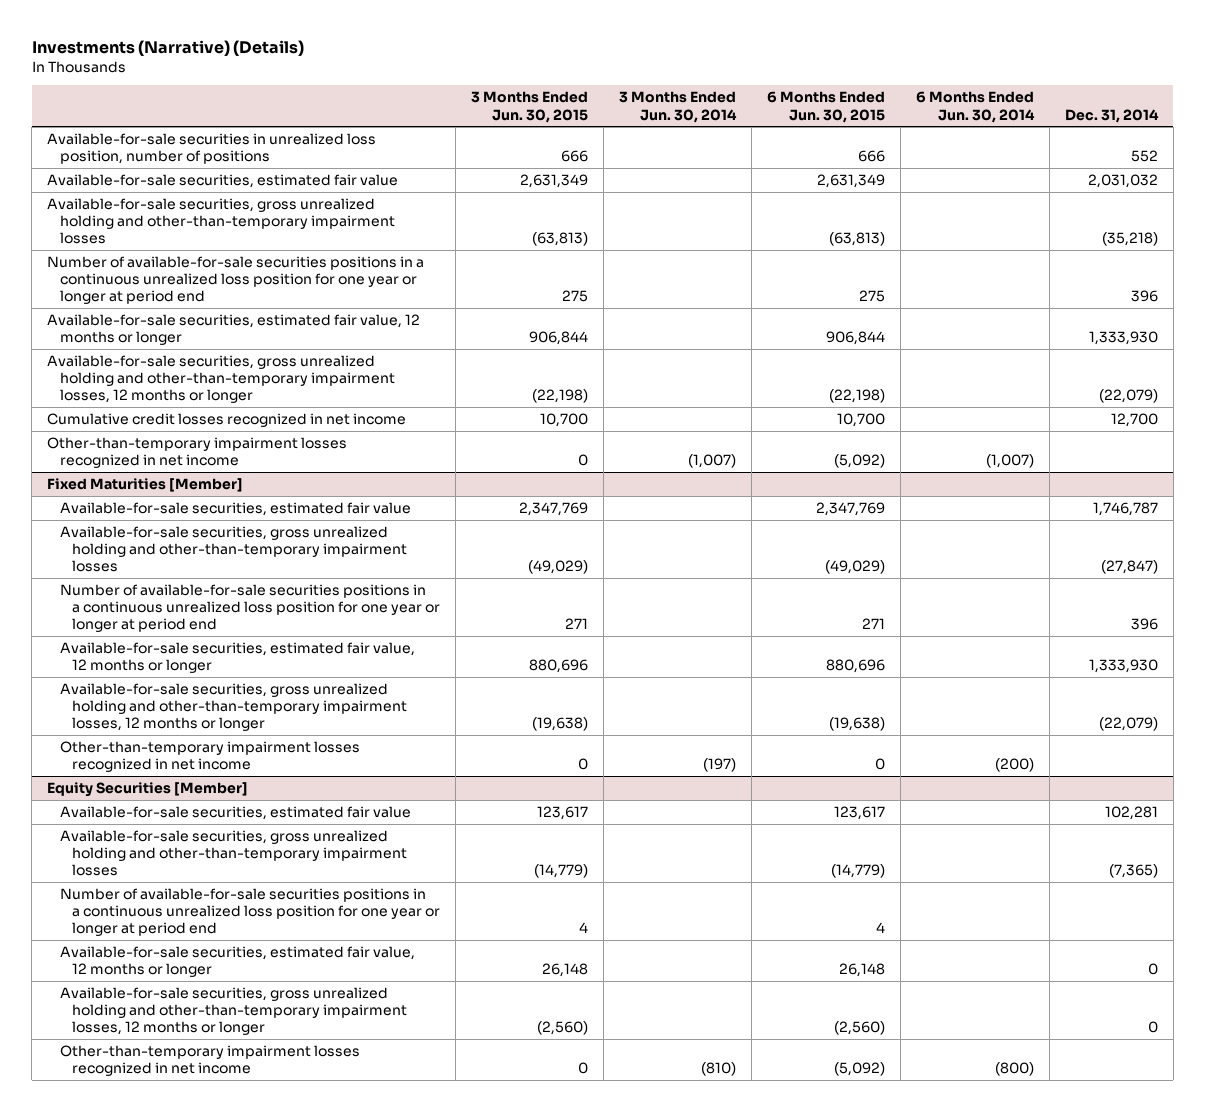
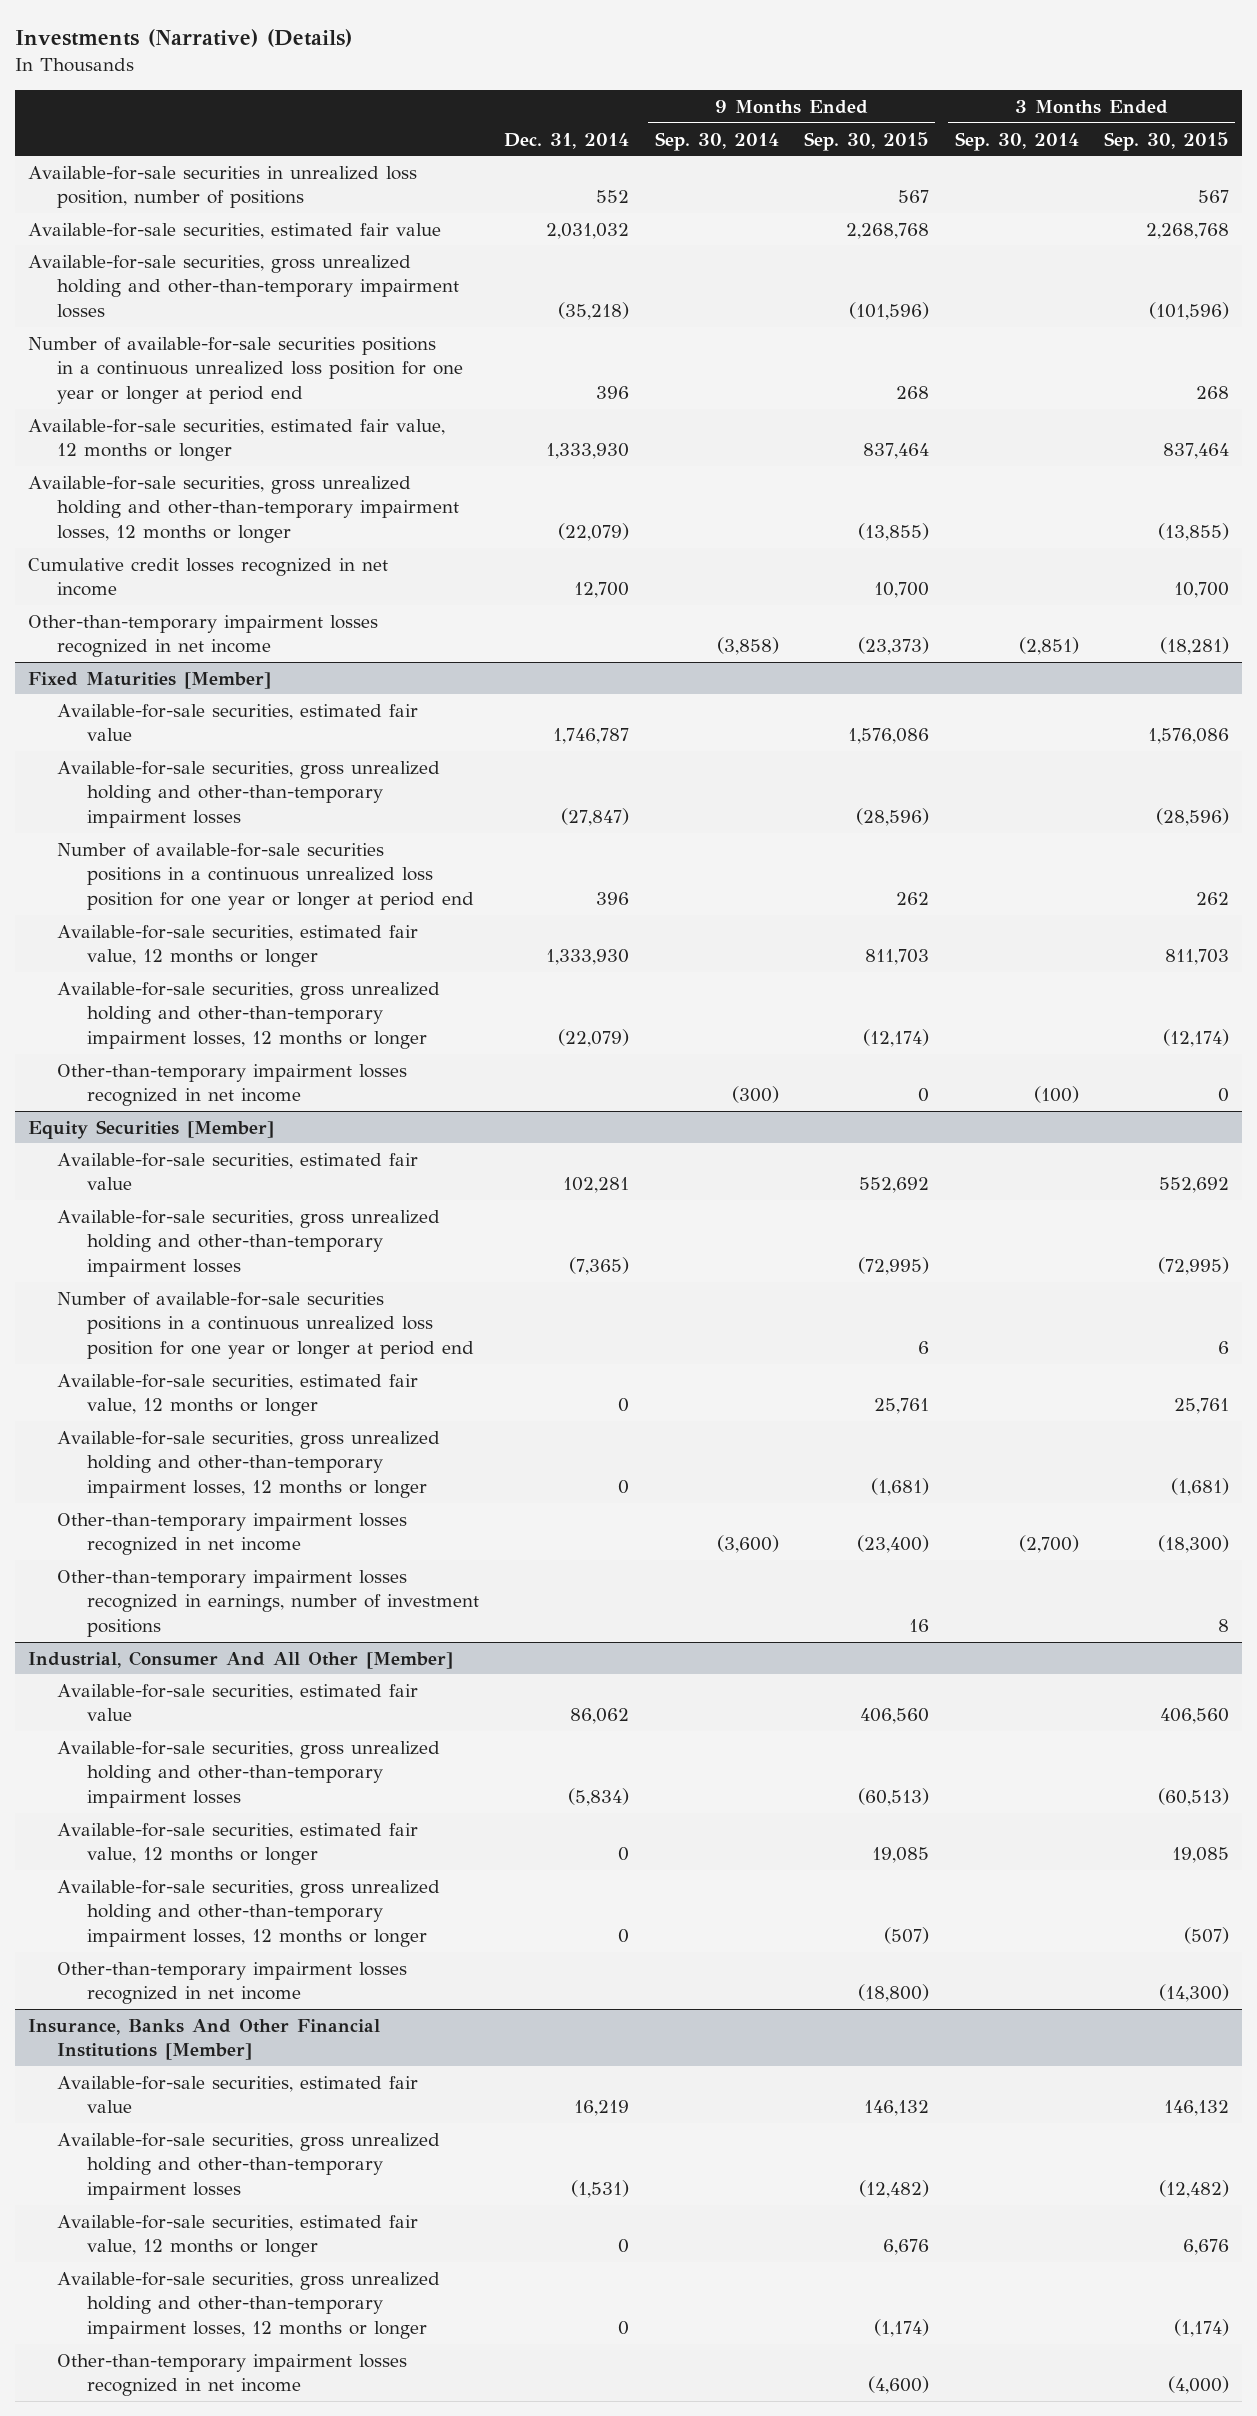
- | 3 Months Ended Jun. 30, 2015 | 3 Months Ended Jun. 30, 2014 | 6 Months Ended Jun. 30, 2015 | 6 Months Ended Jun. 30, 2014 | Dec. 31, 2014
+ | Dec. 31, 2014 | 9 Months Ended Sep. 30, 2014 | 9 Months Ended Sep. 30, 2015 | 3 Months Ended Sep. 30, 2014 | 3 Months Ended Sep. 30, 2015
@ Equity Securities [Member]
+ Other-than-temporary impairment losses recognized in earnings, number of investment positions | | | 16 | | 8
+ Industrial, Consumer And All Other [Member]
+ Available-for-sale securities, estimated fair value | 86,062 | | 406,560 | | 406,560
+ Available-for-sale securities, gross unrealized holding and other-than-temporary impairment losses | (5,834) | | (60,513) | | (60,513)
+ Available-for-sale securities, estimated fair value, 12 months or longer | 0 | | 19,085 | | 19,085
+ Available-for-sale securities, gross unrealized holding and other-than-temporary impairment losses, 12 months or longer | 0 | | (507) | | (507)
+ Other-than-temporary impairment losses recognized in net income | | | (18,800) | | (14,300)
+ Insurance, Banks And Other Financial Institutions [Member]
+ Available-for-sale securities, estimated fair value | 16,219 | | 146,132 | | 146,132
+ Available-for-sale securities, gross unrealized holding and other-than-temporary impairment losses | (1,531) | | (12,482) | | (12,482)
+ Available-for-sale securities, estimated fair value, 12 months or longer | 0 | | 6,676 | | 6,676
+ Available-for-sale securities, gross unrealized holding and other-than-temporary impairment losses, 12 months or longer | 0 | | (1,174) | | (1,174)
+ Other-than-temporary impairment losses recognized in net income | | | (4,600) | | (4,000)

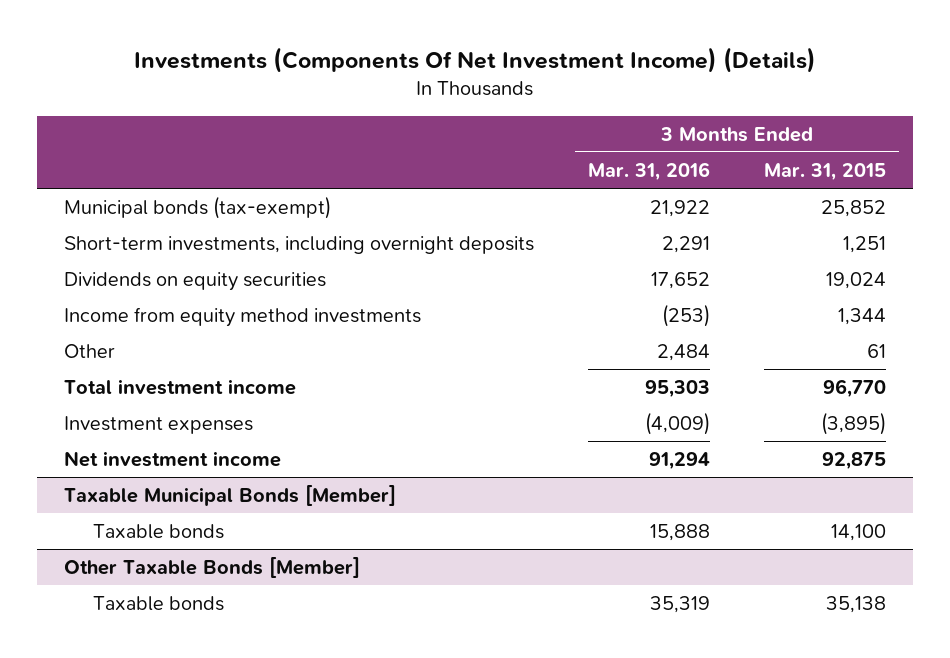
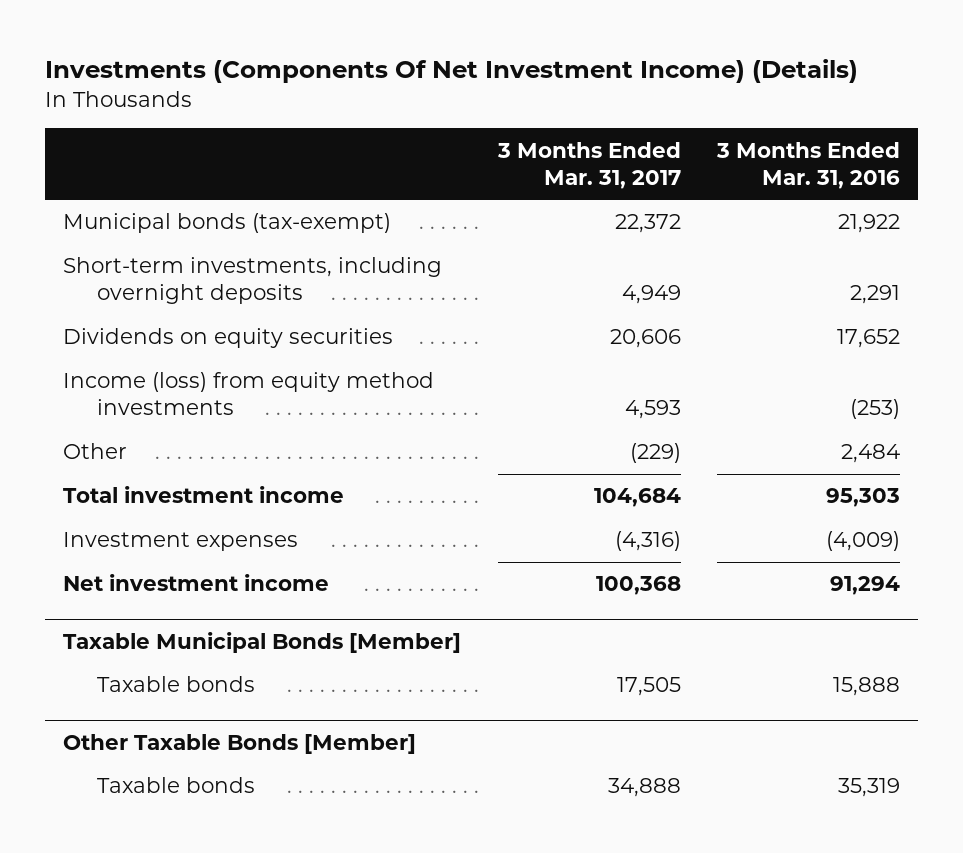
- | 3 Months Ended Mar. 31, 2016 | 3 Months Ended Mar. 31, 2015
+ | 3 Months Ended Mar. 31, 2017 | 3 Months Ended Mar. 31, 2016
- Income from equity method investments | (253) | 1,344
+ Income (loss) from equity method investments | 4,593 | (253)

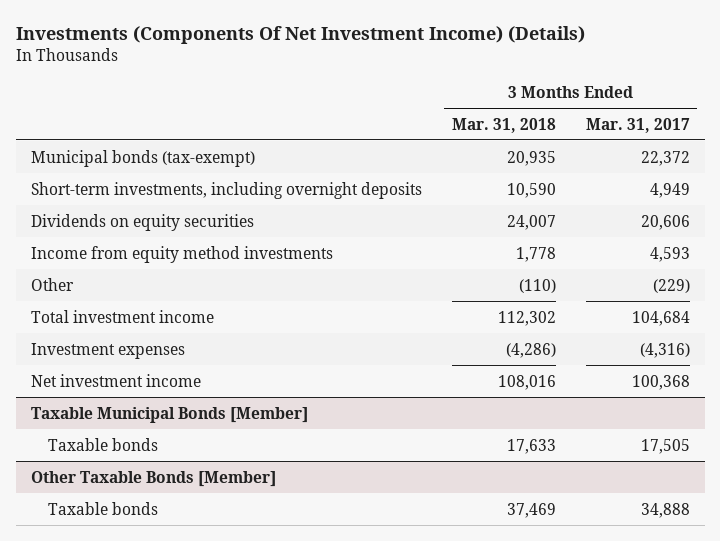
- | 3 Months Ended Mar. 31, 2017 | 3 Months Ended Mar. 31, 2016
+ | 3 Months Ended Mar. 31, 2018 | 3 Months Ended Mar. 31, 2017
- Income (loss) from equity method investments | 4,593 | (253)
+ Income from equity method investments | 1,778 | 4,593

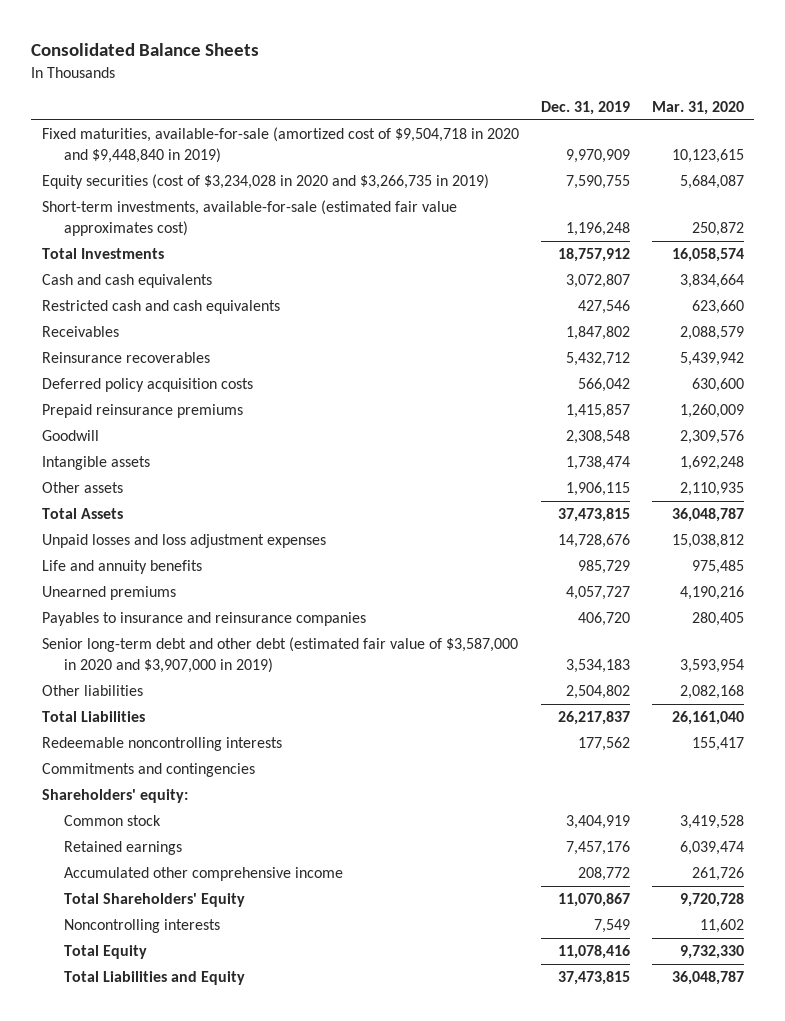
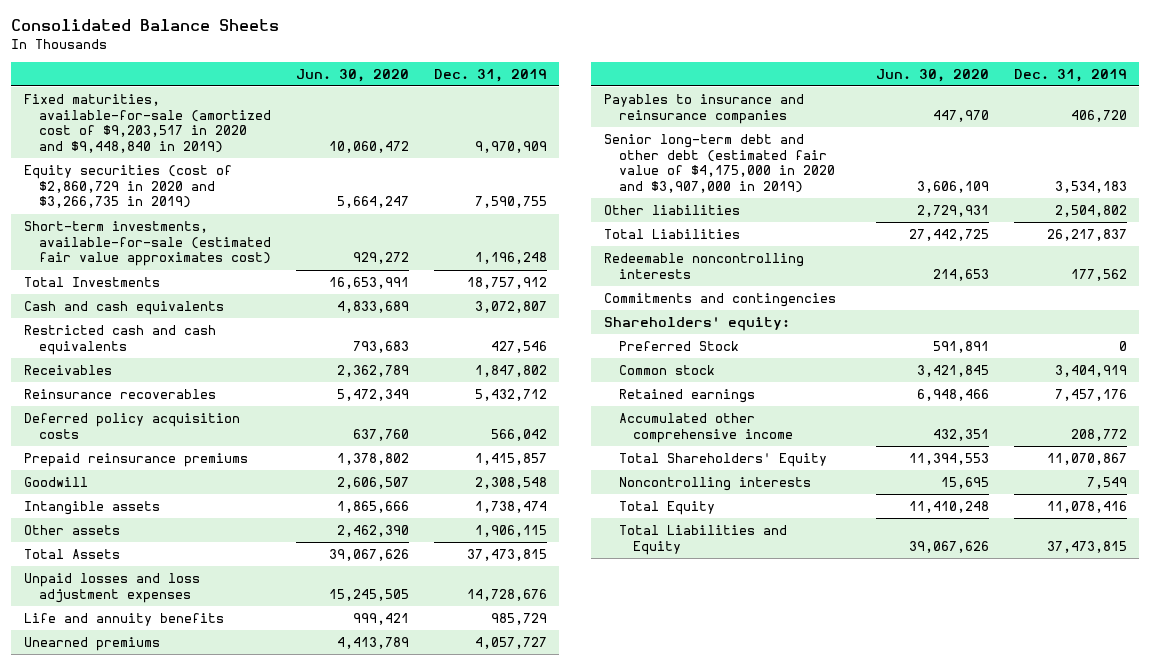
- | Dec. 31, 2019 | Mar. 31, 2020
+ | Jun. 30, 2020 | Dec. 31, 2019
- Fixed maturities, available-for-sale (amortized cost of $9,504,718 in 2020 and $9,448,840 in 2019) | 9,970,909 | 10,123,615
- Equity securities (cost of $3,234,028 in 2020 and $3,266,735 in 2019) | 7,590,755 | 5,684,087
+ Fixed maturities, available-for-sale (amortized cost of $9,203,517 in 2020 and $9,448,840 in 2019) | 10,060,472 | 9,970,909
+ Equity securities (cost of $2,860,729 in 2020 and $3,266,735 in 2019) | 5,664,247 | 7,590,755
- Senior long-term debt and other debt (estimated fair value of $3,587,000 in 2020 and $3,907,000 in 2019) | 3,534,183 | 3,593,954
+ Senior long-term debt and other debt (estimated fair value of $4,175,000 in 2020 and $3,907,000 in 2019) | 3,606,109 | 3,534,183
+ Preferred Stock | 591,891 | 0

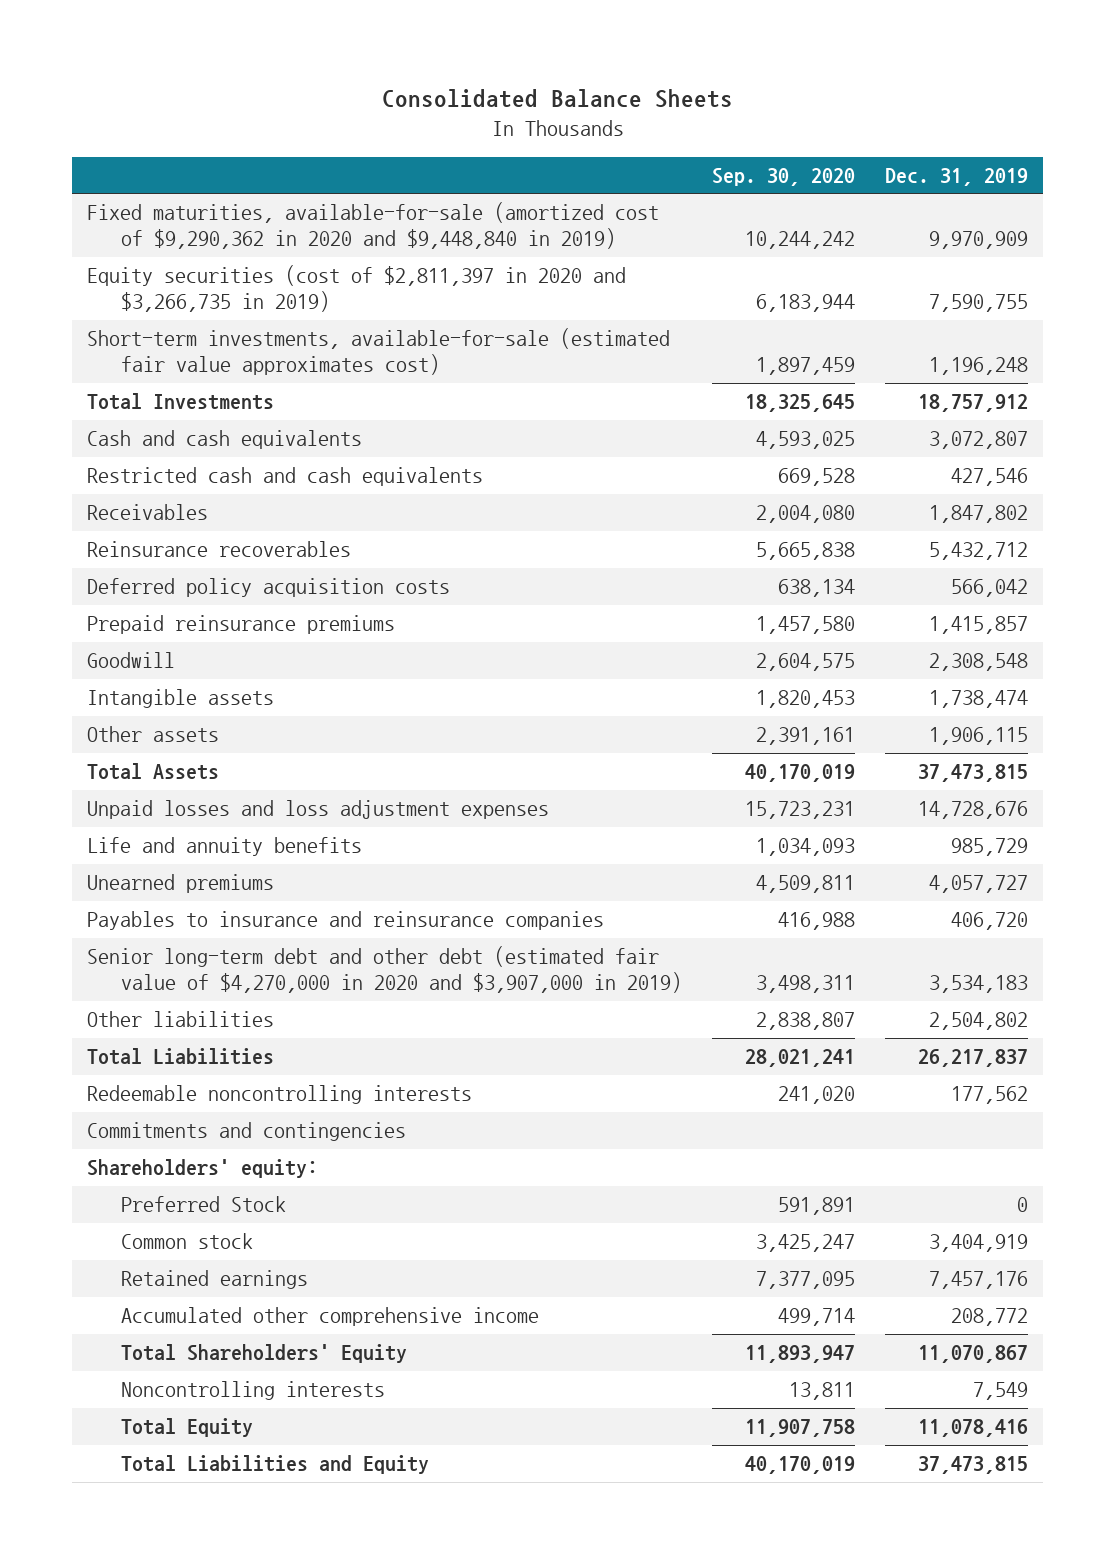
- | Jun. 30, 2020 | Dec. 31, 2019
+ | Sep. 30, 2020 | Dec. 31, 2019
- Fixed maturities, available-for-sale (amortized cost of $9,203,517 in 2020 and $9,448,840 in 2019) | 10,060,472 | 9,970,909
- Equity securities (cost of $2,860,729 in 2020 and $3,266,735 in 2019) | 5,664,247 | 7,590,755
+ Fixed maturities, available-for-sale (amortized cost of $9,290,362 in 2020 and $9,448,840 in 2019) | 10,244,242 | 9,970,909
+ Equity securities (cost of $2,811,397 in 2020 and $3,266,735 in 2019) | 6,183,944 | 7,590,755
- Senior long-term debt and other debt (estimated fair value of $4,175,000 in 2020 and $3,907,000 in 2019) | 3,606,109 | 3,534,183
+ Senior long-term debt and other debt (estimated fair value of $4,270,000 in 2020 and $3,907,000 in 2019) | 3,498,311 | 3,534,183

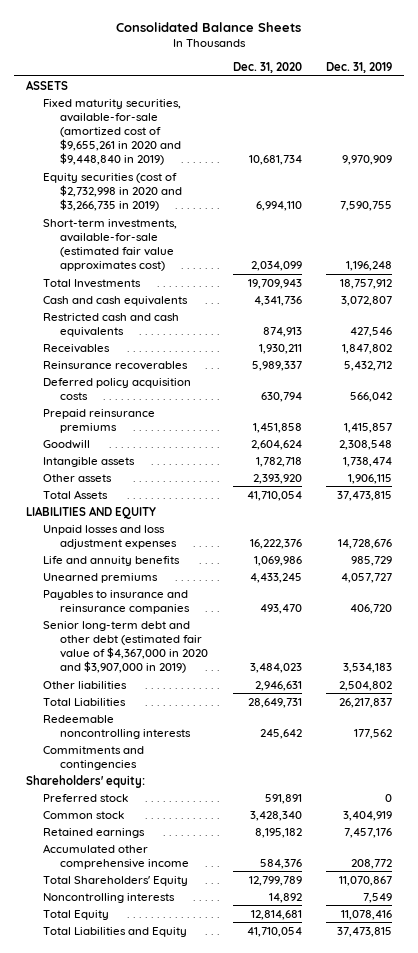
- | Sep. 30, 2020 | Dec. 31, 2019
+ | Dec. 31, 2020 | Dec. 31, 2019
- Fixed maturities, available-for-sale (amortized cost of $9,290,362 in 2020 and $9,448,840 in 2019) | 10,244,242 | 9,970,909
- Equity securities (cost of $2,811,397 in 2020 and $3,266,735 in 2019) | 6,183,944 | 7,590,755
+ ASSETS
+ Fixed maturity securities, available-for-sale (amortized cost of $9,655,261 in 2020 and $9,448,840 in 2019) | 10,681,734 | 9,970,909
+ Equity securities (cost of $2,732,998 in 2020 and $3,266,735 in 2019) | 6,994,110 | 7,590,755
+ LIABILITIES AND EQUITY
- Senior long-term debt and other debt (estimated fair value of $4,270,000 in 2020 and $3,907,000 in 2019) | 3,498,311 | 3,534,183
+ Senior long-term debt and other debt (estimated fair value of $4,367,000 in 2020 and $3,907,000 in 2019) | 3,484,023 | 3,534,183
- Preferred Stock | 591,891 | 0
+ Preferred stock | 591,891 | 0

